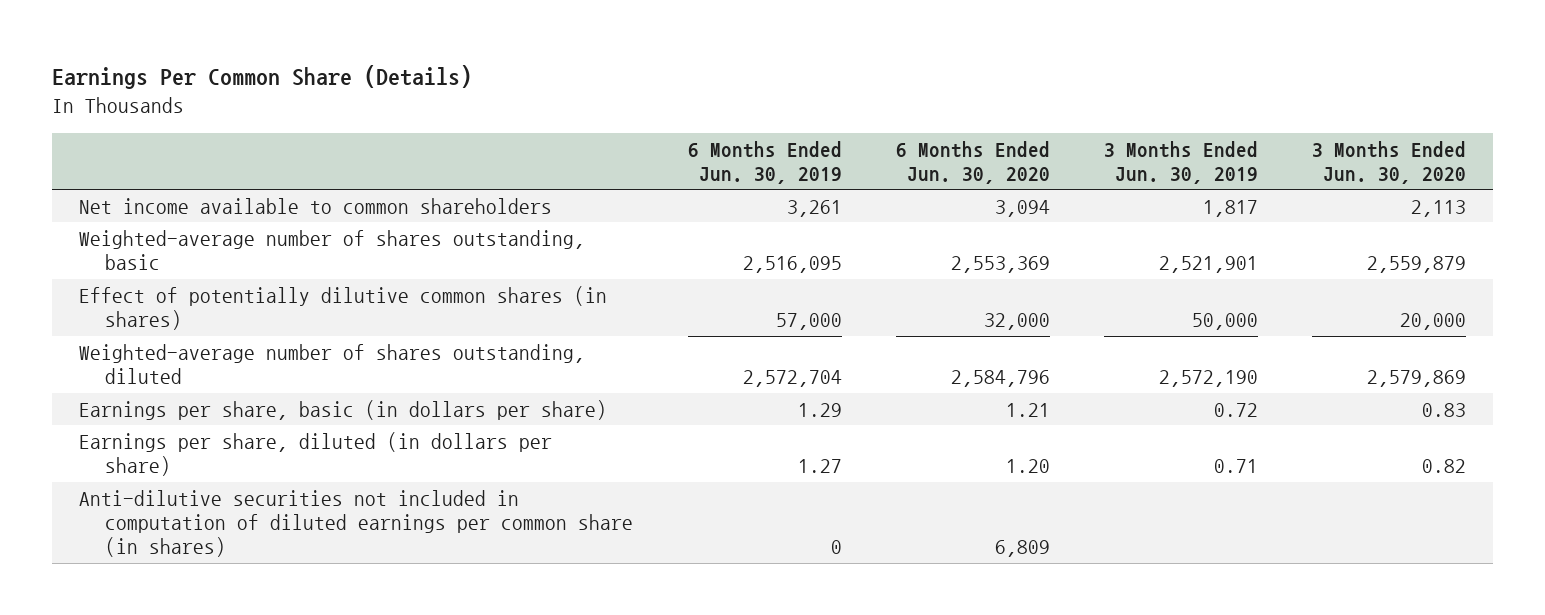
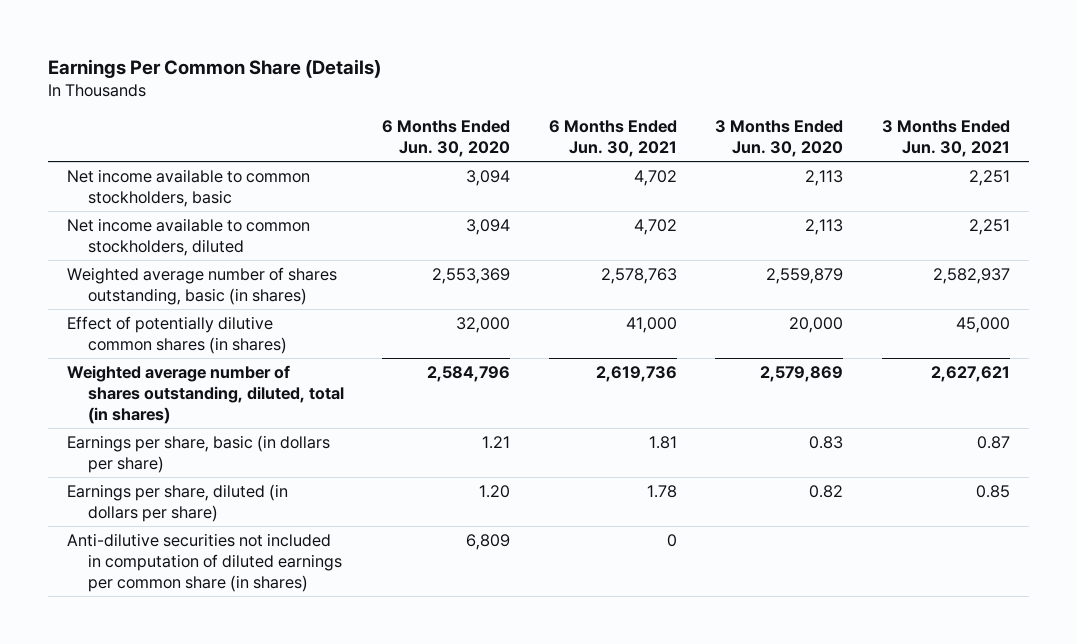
- | 6 Months Ended Jun. 30, 2019 | 6 Months Ended Jun. 30, 2020 | 3 Months Ended Jun. 30, 2019 | 3 Months Ended Jun. 30, 2020
+ | 6 Months Ended Jun. 30, 2020 | 6 Months Ended Jun. 30, 2021 | 3 Months Ended Jun. 30, 2020 | 3 Months Ended Jun. 30, 2021
- Net income available to common shareholders | 3,261 | 3,094 | 1,817 | 2,113
- Weighted-average number of shares outstanding, basic | 2,516,095 | 2,553,369 | 2,521,901 | 2,559,879
+ Net income available to common stockholders, basic | 3,094 | 4,702 | 2,113 | 2,251
+ Net income available to common stockholders, diluted | 3,094 | 4,702 | 2,113 | 2,251
+ Weighted average number of shares outstanding, basic (in shares) | 2,553,369 | 2,578,763 | 2,559,879 | 2,582,937
- Weighted-average number of shares outstanding, diluted | 2,572,704 | 2,584,796 | 2,572,190 | 2,579,869
+ Weighted average number of shares outstanding, diluted, total (in shares) | 2,584,796 | 2,619,736 | 2,579,869 | 2,627,621

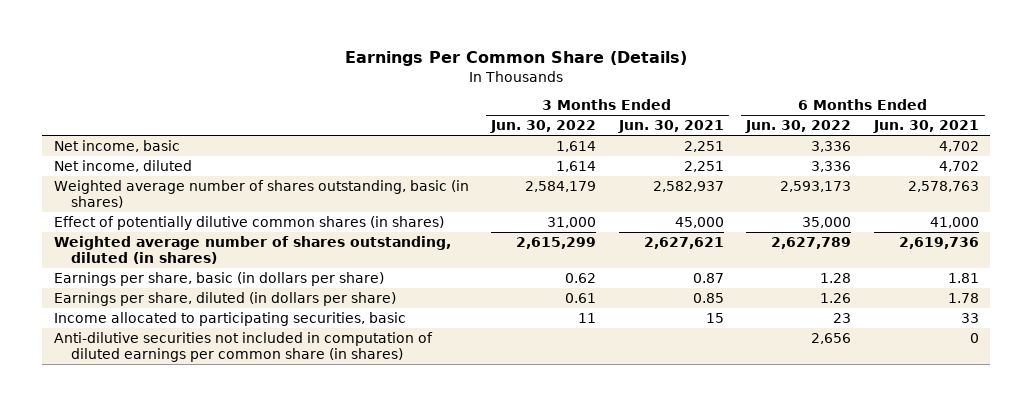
- | 6 Months Ended Jun. 30, 2020 | 6 Months Ended Jun. 30, 2021 | 3 Months Ended Jun. 30, 2020 | 3 Months Ended Jun. 30, 2021
+ | 3 Months Ended Jun. 30, 2022 | 3 Months Ended Jun. 30, 2021 | 6 Months Ended Jun. 30, 2022 | 6 Months Ended Jun. 30, 2021
- Net income available to common stockholders, basic | 3,094 | 4,702 | 2,113 | 2,251
- Net income available to common stockholders, diluted | 3,094 | 4,702 | 2,113 | 2,251
+ Net income, basic | 1,614 | 2,251 | 3,336 | 4,702
+ Net income, diluted | 1,614 | 2,251 | 3,336 | 4,702
- Weighted average number of shares outstanding, diluted, total (in shares) | 2,584,796 | 2,619,736 | 2,579,869 | 2,627,621
+ Weighted average number of shares outstanding, diluted (in shares) | 2,615,299 | 2,627,621 | 2,627,789 | 2,619,736
+ Income allocated to participating securities, basic | 11 | 15 | 23 | 33

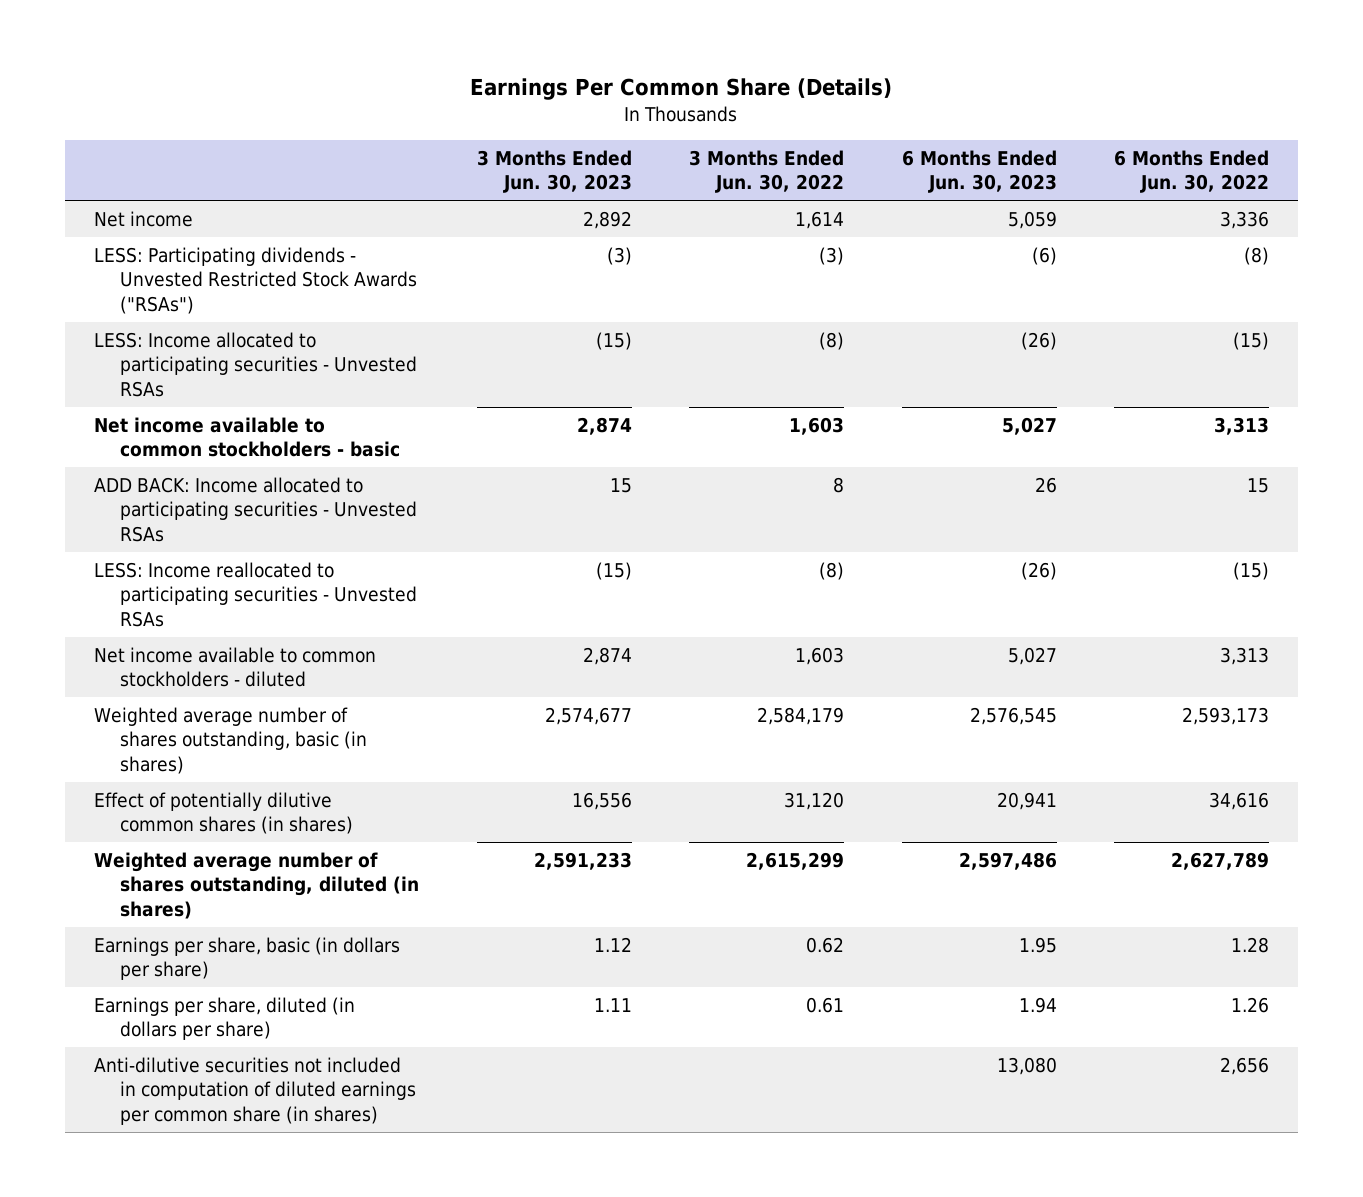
- | 3 Months Ended Jun. 30, 2022 | 3 Months Ended Jun. 30, 2021 | 6 Months Ended Jun. 30, 2022 | 6 Months Ended Jun. 30, 2021
+ | 3 Months Ended Jun. 30, 2023 | 3 Months Ended Jun. 30, 2022 | 6 Months Ended Jun. 30, 2023 | 6 Months Ended Jun. 30, 2022
- Net income, basic | 1,614 | 2,251 | 3,336 | 4,702
- Net income, diluted | 1,614 | 2,251 | 3,336 | 4,702
+ Net income | 2,892 | 1,614 | 5,059 | 3,336
+ LESS: Participating dividends - Unvested Restricted Stock Awards ("RSAs") | (3) | (3) | (6) | (8)
+ LESS: Income allocated to participating securities - Unvested RSAs | (15) | (8) | (26) | (15)
+ Net income available to common stockholders - basic | 2,874 | 1,603 | 5,027 | 3,313
+ ADD BACK: Income allocated to participating securities - Unvested RSAs | 15 | 8 | 26 | 15
+ LESS: Income reallocated to participating securities - Unvested RSAs | (15) | (8) | (26) | (15)
+ Net income available to common stockholders - diluted | 2,874 | 1,603 | 5,027 | 3,313
- Effect of potentially dilutive common shares (in shares) | 31,000 | 45,000 | 35,000 | 41,000
+ Effect of potentially dilutive common shares (in shares) | 16,556 | 31,120 | 20,941 | 34,616
- Income allocated to participating securities, basic | 11 | 15 | 23 | 33

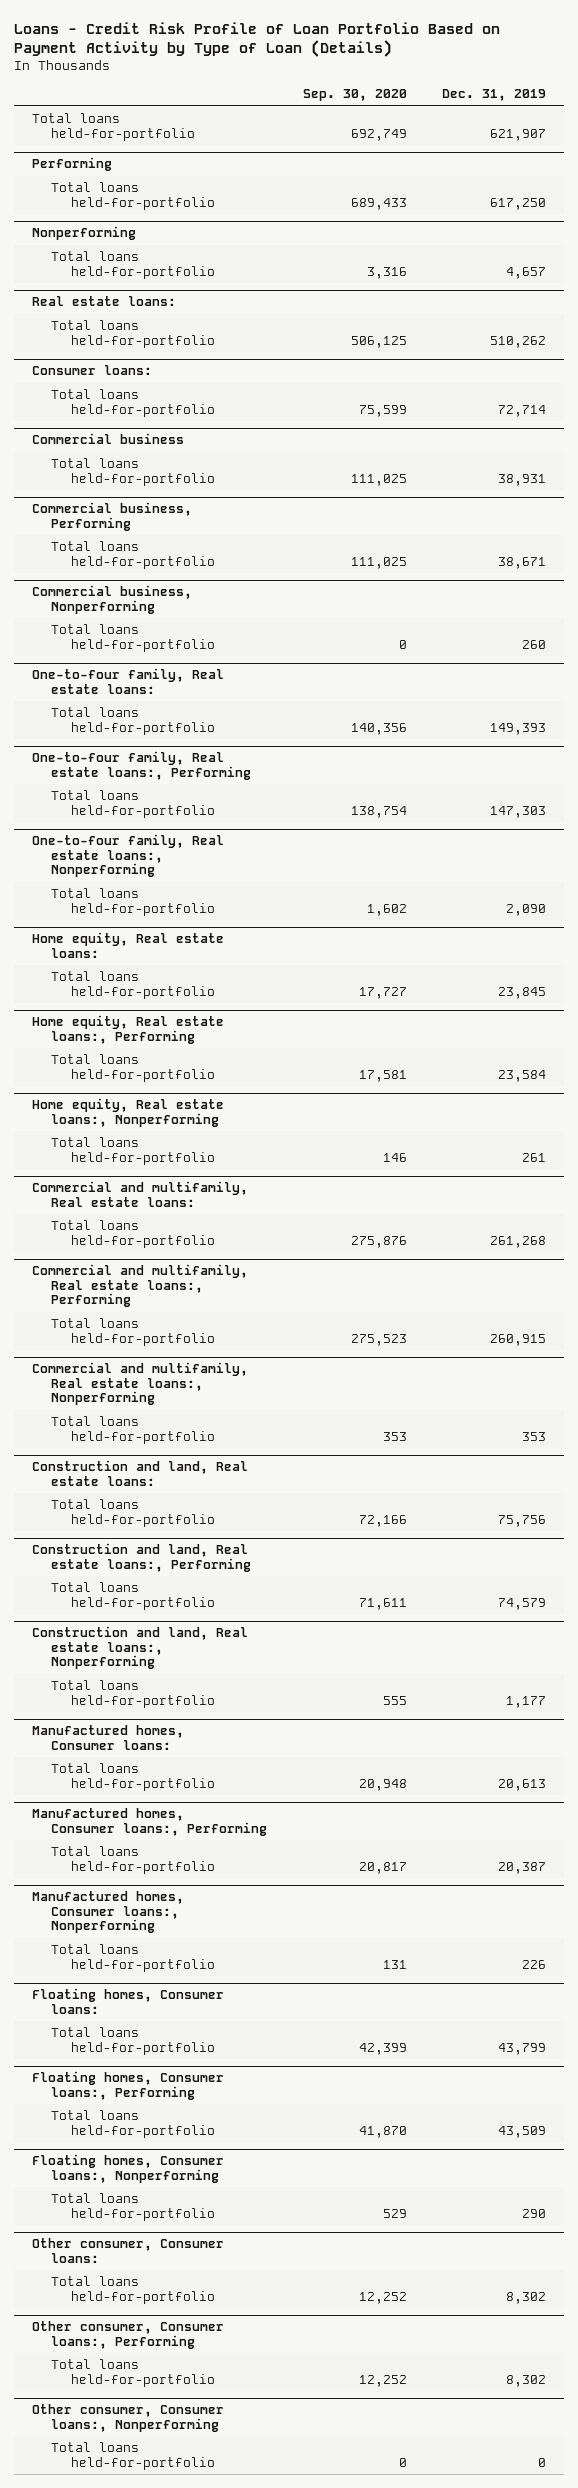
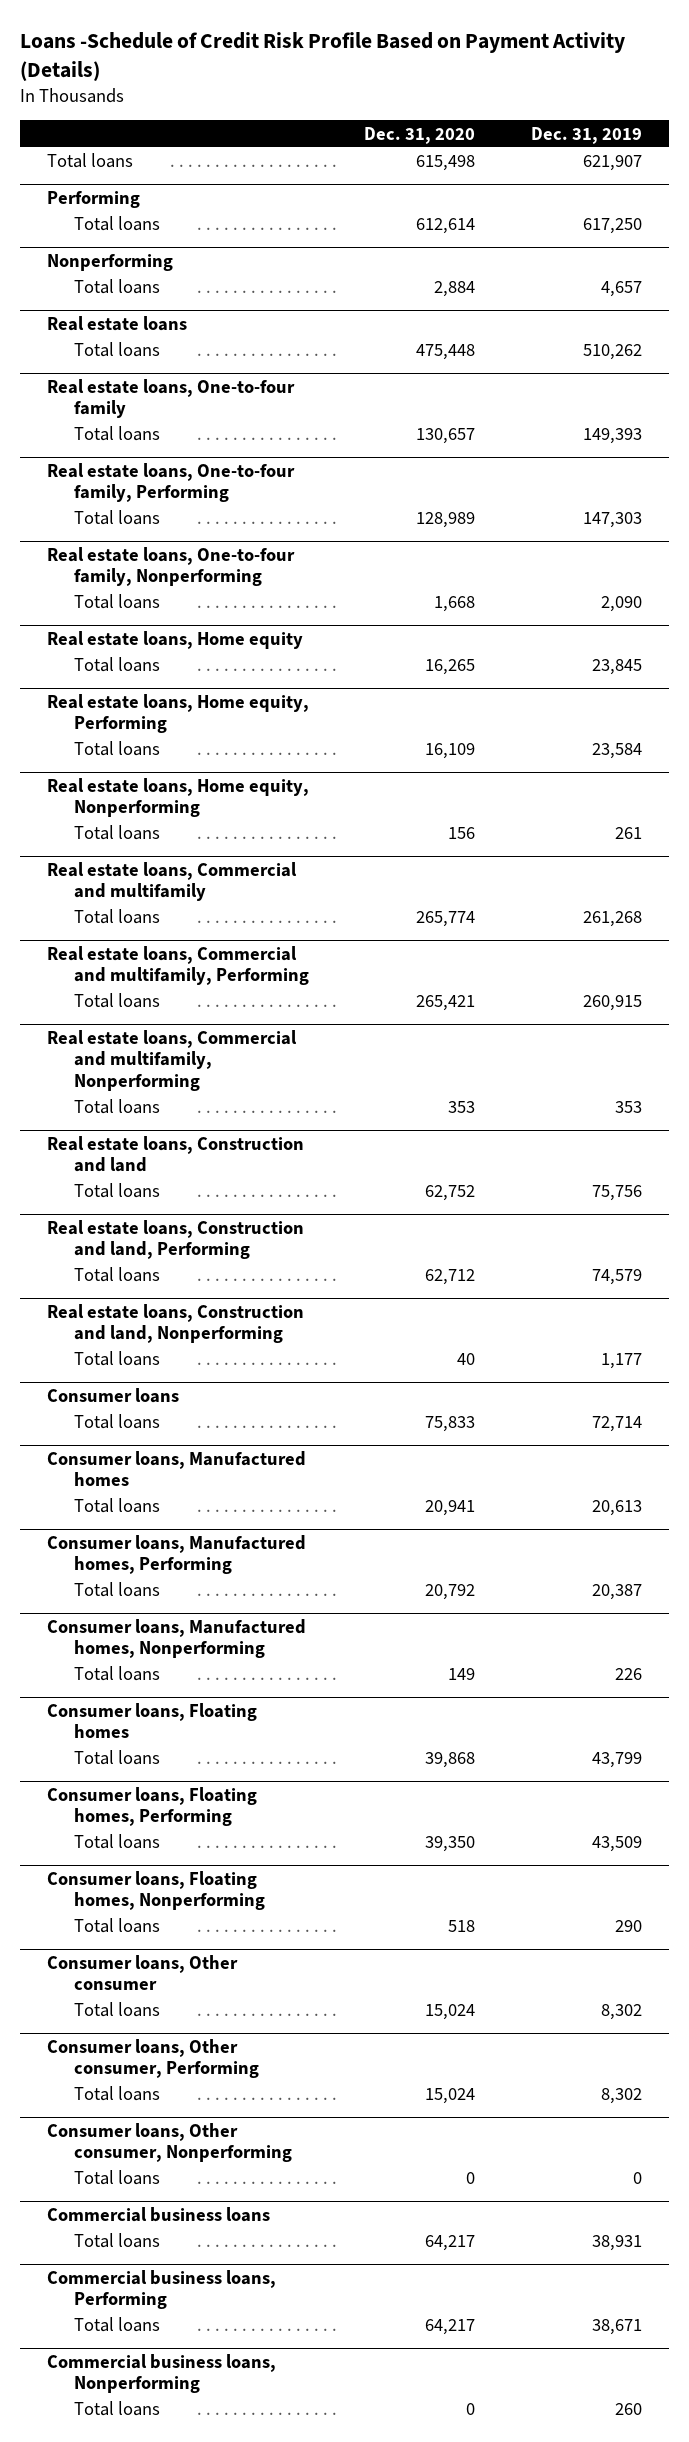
- Loans - Credit Risk Profile of Loan Portfolio Based on Payment Activity by Type of Loan (Details)
+ Loans -Schedule of Credit Risk Profile Based on Payment Activity (Details)
- | Sep. 30, 2020 | Dec. 31, 2019
+ | Dec. 31, 2020 | Dec. 31, 2019
- Total loans held-for-portfolio | 692,749 | 621,907
+ Total loans | 615,498 | 621,907
@ Performing
- Total loans held-for-portfolio | 689,433 | 617,250
+ Total loans | 612,614 | 617,250
@ Nonperforming
- Total loans held-for-portfolio | 3,316 | 4,657
- Real estate loans:
- Total loans held-for-portfolio | 506,125 | 510,262
- Consumer loans:
- Total loans held-for-portfolio | 75,599 | 72,714
- Commercial business
- Total loans held-for-portfolio | 111,025 | 38,931
- Commercial business, Performing
- Total loans held-for-portfolio | 111,025 | 38,671
- Commercial business, Nonperforming
- Total loans held-for-portfolio | 0 | 260
- One-to-four family, Real estate loans:
- Total loans held-for-portfolio | 140,356 | 149,393
- One-to-four family, Real estate loans:, Performing
- Total loans held-for-portfolio | 138,754 | 147,303
- One-to-four family, Real estate loans:, Nonperforming
- Total loans held-for-portfolio | 1,602 | 2,090
- Home equity, Real estate loans:
- Total loans held-for-portfolio | 17,727 | 23,845
- Home equity, Real estate loans:, Performing
- Total loans held-for-portfolio | 17,581 | 23,584
- Home equity, Real estate loans:, Nonperforming
- Total loans held-for-portfolio | 146 | 261
- Commercial and multifamily, Real estate loans:
- Total loans held-for-portfolio | 275,876 | 261,268
- Commercial and multifamily, Real estate loans:, Performing
- Total loans held-for-portfolio | 275,523 | 260,915
- Commercial and multifamily, Real estate loans:, Nonperforming
- Total loans held-for-portfolio | 353 | 353
- Construction and land, Real estate loans:
- Total loans held-for-portfolio | 72,166 | 75,756
- Construction and land, Real estate loans:, Performing
- Total loans held-for-portfolio | 71,611 | 74,579
- Construction and land, Real estate loans:, Nonperforming
- Total loans held-for-portfolio | 555 | 1,177
- Manufactured homes, Consumer loans:
- Total loans held-for-portfolio | 20,948 | 20,613
- Manufactured homes, Consumer loans:, Performing
- Total loans held-for-portfolio | 20,817 | 20,387
- Manufactured homes, Consumer loans:, Nonperforming
- Total loans held-for-portfolio | 131 | 226
- Floating homes, Consumer loans:
- Total loans held-for-portfolio | 42,399 | 43,799
- Floating homes, Consumer loans:, Performing
- Total loans held-for-portfolio | 41,870 | 43,509
- Floating homes, Consumer loans:, Nonperforming
- Total loans held-for-portfolio | 529 | 290
- Other consumer, Consumer loans:
- Total loans held-for-portfolio | 12,252 | 8,302
- Other consumer, Consumer loans:, Performing
- Total loans held-for-portfolio | 12,252 | 8,302
- Other consumer, Consumer loans:, Nonperforming
- Total loans held-for-portfolio | 0 | 0
@ Nonperforming
+ Total loans | 2,884 | 4,657
+ Real estate loans
+ Total loans | 475,448 | 510,262
+ Real estate loans, One-to-four family
+ Total loans | 130,657 | 149,393
+ Real estate loans, One-to-four family, Performing
+ Total loans | 128,989 | 147,303
+ Real estate loans, One-to-four family, Nonperforming
+ Total loans | 1,668 | 2,090
+ Real estate loans, Home equity
+ Total loans | 16,265 | 23,845
+ Real estate loans, Home equity, Performing
+ Total loans | 16,109 | 23,584
+ Real estate loans, Home equity, Nonperforming
+ Total loans | 156 | 261
+ Real estate loans, Commercial and multifamily
+ Total loans | 265,774 | 261,268
+ Real estate loans, Commercial and multifamily, Performing
+ Total loans | 265,421 | 260,915
+ Real estate loans, Commercial and multifamily, Nonperforming
+ Total loans | 353 | 353
+ Real estate loans, Construction and land
+ Total loans | 62,752 | 75,756
+ Real estate loans, Construction and land, Performing
+ Total loans | 62,712 | 74,579
+ Real estate loans, Construction and land, Nonperforming
+ Total loans | 40 | 1,177
+ Consumer loans
+ Total loans | 75,833 | 72,714
+ Consumer loans, Manufactured homes
+ Total loans | 20,941 | 20,613
+ Consumer loans, Manufactured homes, Performing
+ Total loans | 20,792 | 20,387
+ Consumer loans, Manufactured homes, Nonperforming
+ Total loans | 149 | 226
+ Consumer loans, Floating homes
+ Total loans | 39,868 | 43,799
+ Consumer loans, Floating homes, Performing
+ Total loans | 39,350 | 43,509
+ Consumer loans, Floating homes, Nonperforming
+ Total loans | 518 | 290
+ Consumer loans, Other consumer
+ Total loans | 15,024 | 8,302
+ Consumer loans, Other consumer, Performing
+ Total loans | 15,024 | 8,302
+ Consumer loans, Other consumer, Nonperforming
+ Total loans | 0 | 0
+ Commercial business loans
+ Total loans | 64,217 | 38,931
+ Commercial business loans, Performing
+ Total loans | 64,217 | 38,671
+ Commercial business loans, Nonperforming
+ Total loans | 0 | 260

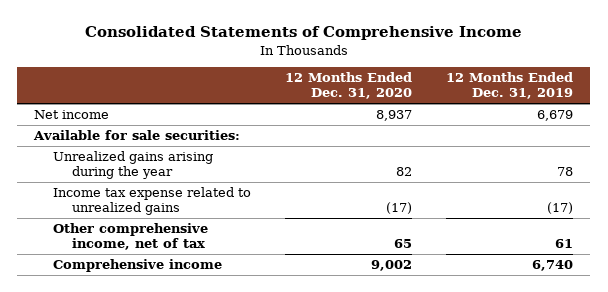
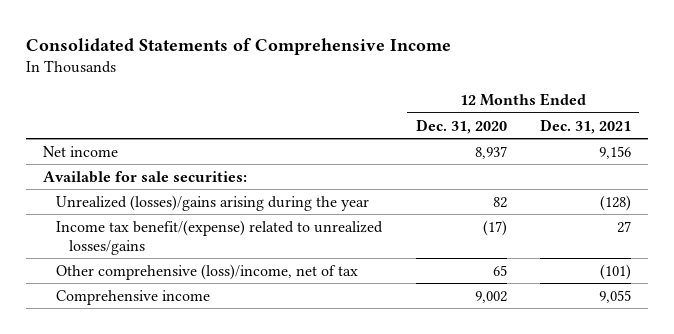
- | 12 Months Ended Dec. 31, 2020 | 12 Months Ended Dec. 31, 2019
+ | 12 Months Ended Dec. 31, 2020 | 12 Months Ended Dec. 31, 2021
- Unrealized gains arising during the year | 82 | 78
- Income tax expense related to unrealized gains | (17) | (17)
- Other comprehensive income, net of tax | 65 | 61
+ Unrealized (losses)/gains arising during the year | 82 | (128)
+ Income tax benefit/(expense) related to unrealized losses/gains | (17) | 27
+ Other comprehensive (loss)/income, net of tax | 65 | (101)

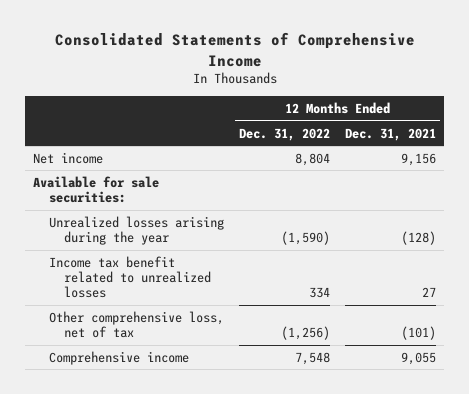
- | 12 Months Ended Dec. 31, 2020 | 12 Months Ended Dec. 31, 2021
+ | 12 Months Ended Dec. 31, 2022 | 12 Months Ended Dec. 31, 2021
- Unrealized (losses)/gains arising during the year | 82 | (128)
- Income tax benefit/(expense) related to unrealized losses/gains | (17) | 27
- Other comprehensive (loss)/income, net of tax | 65 | (101)
+ Unrealized losses arising during the year | (1,590) | (128)
+ Income tax benefit related to unrealized losses | 334 | 27
+ Other comprehensive loss, net of tax | (1,256) | (101)

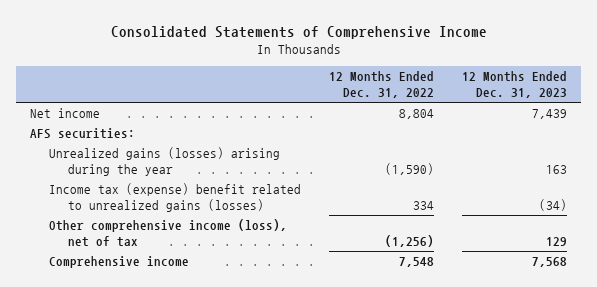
- | 12 Months Ended Dec. 31, 2022 | 12 Months Ended Dec. 31, 2021
+ | 12 Months Ended Dec. 31, 2022 | 12 Months Ended Dec. 31, 2023
- Available for sale securities:
- Unrealized losses arising during the year | (1,590) | (128)
- Income tax benefit related to unrealized losses | 334 | 27
- Other comprehensive loss, net of tax | (1,256) | (101)
+ AFS securities:
+ Unrealized gains (losses) arising during the year | (1,590) | 163
+ Income tax (expense) benefit related to unrealized gains (losses) | 334 | (34)
+ Other comprehensive income (loss), net of tax | (1,256) | 129

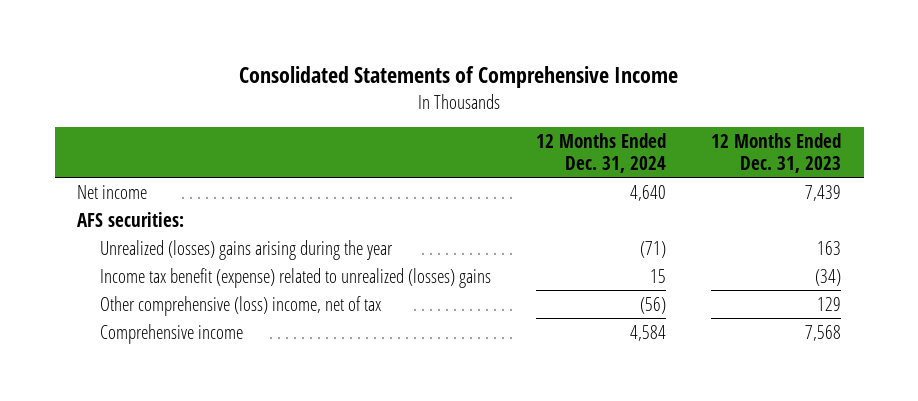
- | 12 Months Ended Dec. 31, 2022 | 12 Months Ended Dec. 31, 2023
+ | 12 Months Ended Dec. 31, 2024 | 12 Months Ended Dec. 31, 2023
- Unrealized gains (losses) arising during the year | (1,590) | 163
- Income tax (expense) benefit related to unrealized gains (losses) | 334 | (34)
- Other comprehensive income (loss), net of tax | (1,256) | 129
+ Unrealized (losses) gains arising during the year | (71) | 163
+ Income tax benefit (expense) related to unrealized (losses) gains | 15 | (34)
+ Other comprehensive (loss) income, net of tax | (56) | 129

